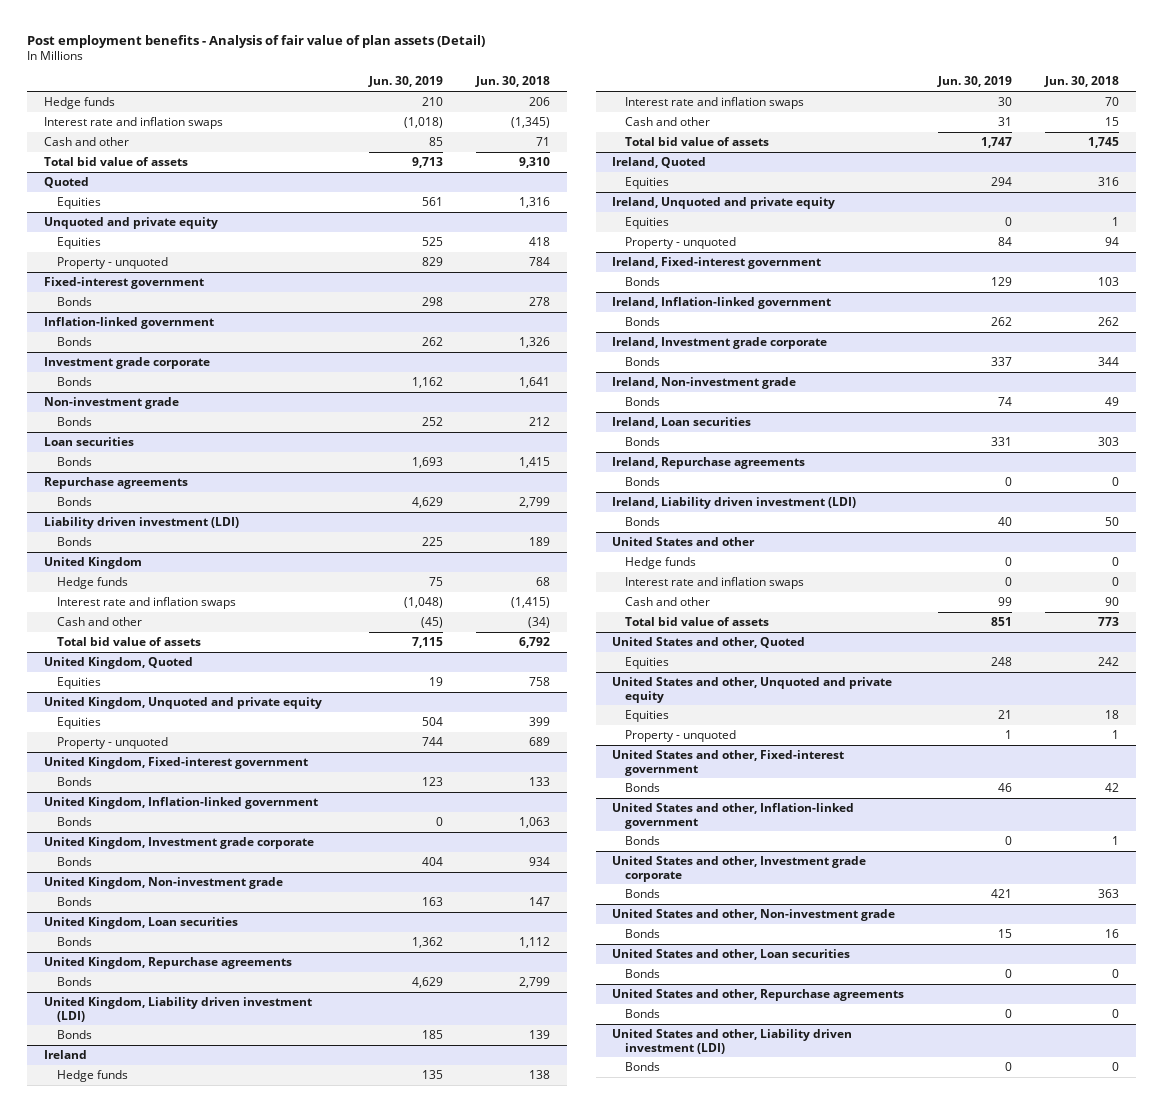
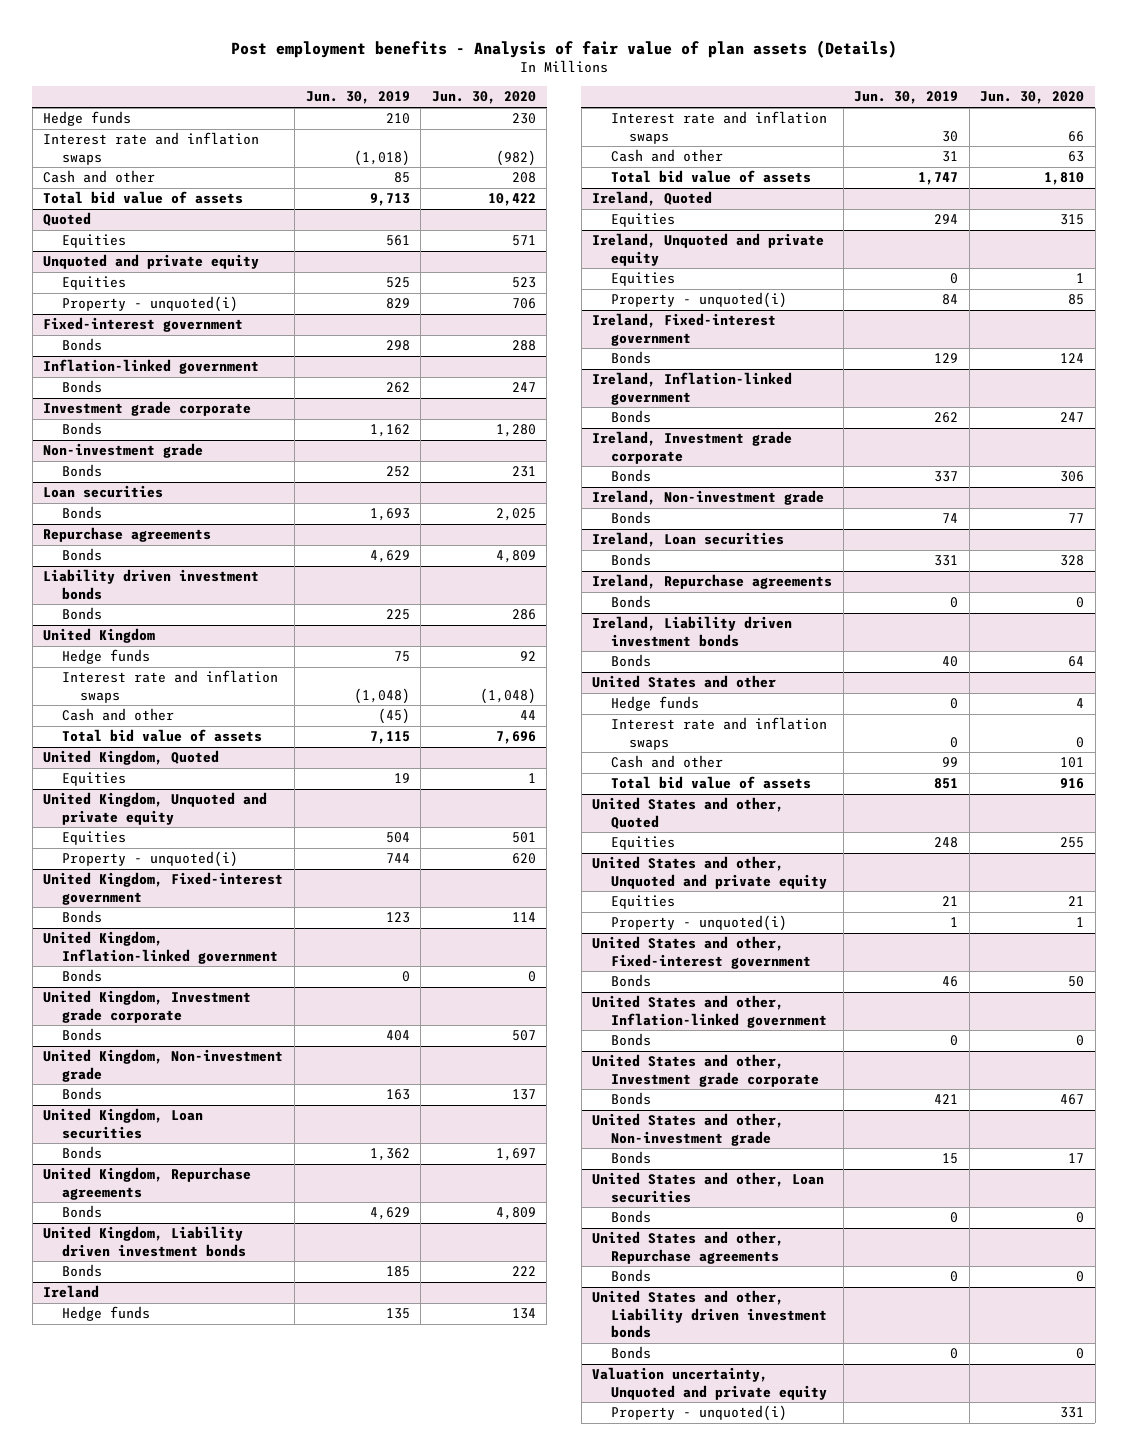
- Post employment benefits - Analysis of fair value of plan assets (Detail)
+ Post employment benefits - Analysis of fair value of plan assets (Details)
- | Jun. 30, 2019 | Jun. 30, 2018
+ | Jun. 30, 2019 | Jun. 30, 2020
@ Unquoted and private equity
- Property - unquoted | 829 | 784
+ Property - unquoted(i) | 829 | 706
- Liability driven investment (LDI)
+ Liability driven investment bonds
@ United Kingdom, Unquoted and private equity
- Property - unquoted | 744 | 689
+ Property - unquoted(i) | 744 | 620
- United Kingdom, Liability driven investment (LDI)
+ United Kingdom, Liability driven investment bonds
@ Ireland, Unquoted and private equity
- Property - unquoted | 84 | 94
+ Property - unquoted(i) | 84 | 85
- Ireland, Liability driven investment (LDI)
+ Ireland, Liability driven investment bonds
@ United States and other, Unquoted and private equity
- Property - unquoted | 1 | 1
+ Property - unquoted(i) | 1 | 1
- United States and other, Liability driven investment (LDI)
+ United States and other, Liability driven investment bonds
+ Valuation uncertainty, Unquoted and private equity
+ Property - unquoted(i) | | 331

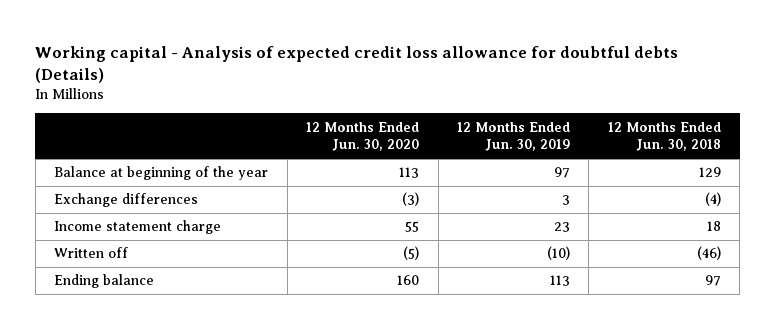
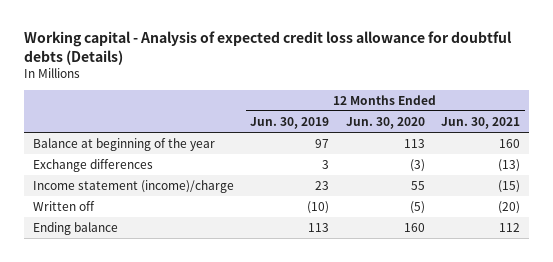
- | 12 Months Ended Jun. 30, 2020 | 12 Months Ended Jun. 30, 2019 | 12 Months Ended Jun. 30, 2018
+ | 12 Months Ended Jun. 30, 2019 | 12 Months Ended Jun. 30, 2020 | 12 Months Ended Jun. 30, 2021
- Income statement charge | 55 | 23 | 18
+ Income statement (income)/charge | 23 | 55 | (15)

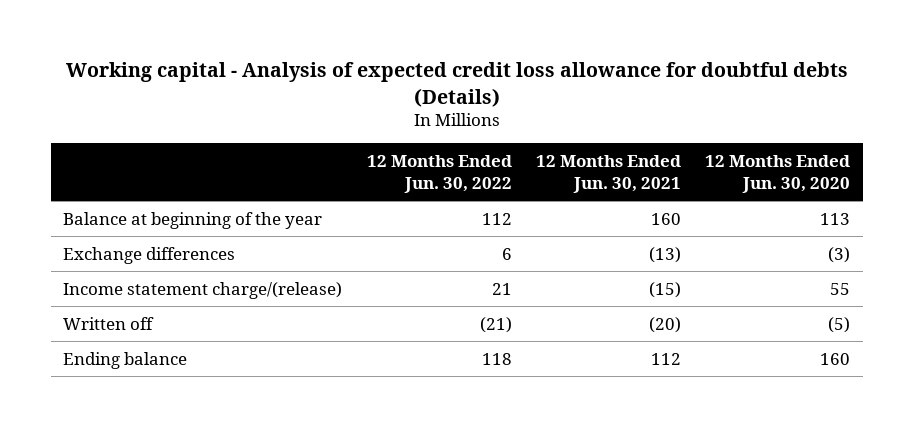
- | 12 Months Ended Jun. 30, 2019 | 12 Months Ended Jun. 30, 2020 | 12 Months Ended Jun. 30, 2021
+ | 12 Months Ended Jun. 30, 2022 | 12 Months Ended Jun. 30, 2021 | 12 Months Ended Jun. 30, 2020
- Income statement (income)/charge | 23 | 55 | (15)
+ Income statement charge/(release) | 21 | (15) | 55

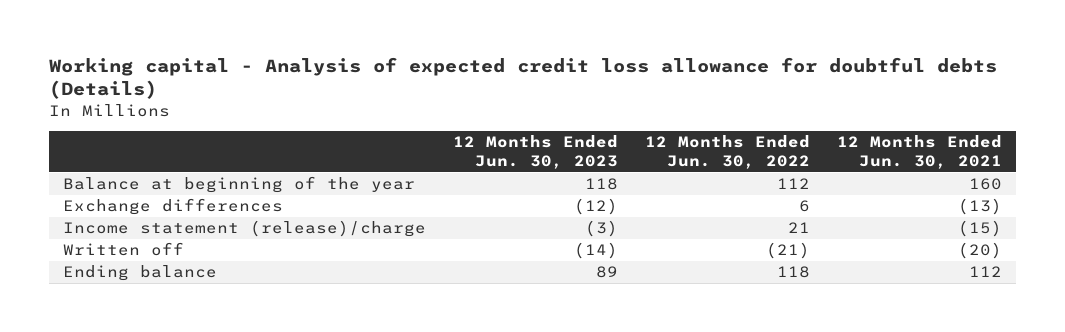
- | 12 Months Ended Jun. 30, 2022 | 12 Months Ended Jun. 30, 2021 | 12 Months Ended Jun. 30, 2020
+ | 12 Months Ended Jun. 30, 2023 | 12 Months Ended Jun. 30, 2022 | 12 Months Ended Jun. 30, 2021
- Income statement charge/(release) | 21 | (15) | 55
+ Income statement (release)/charge | (3) | 21 | (15)

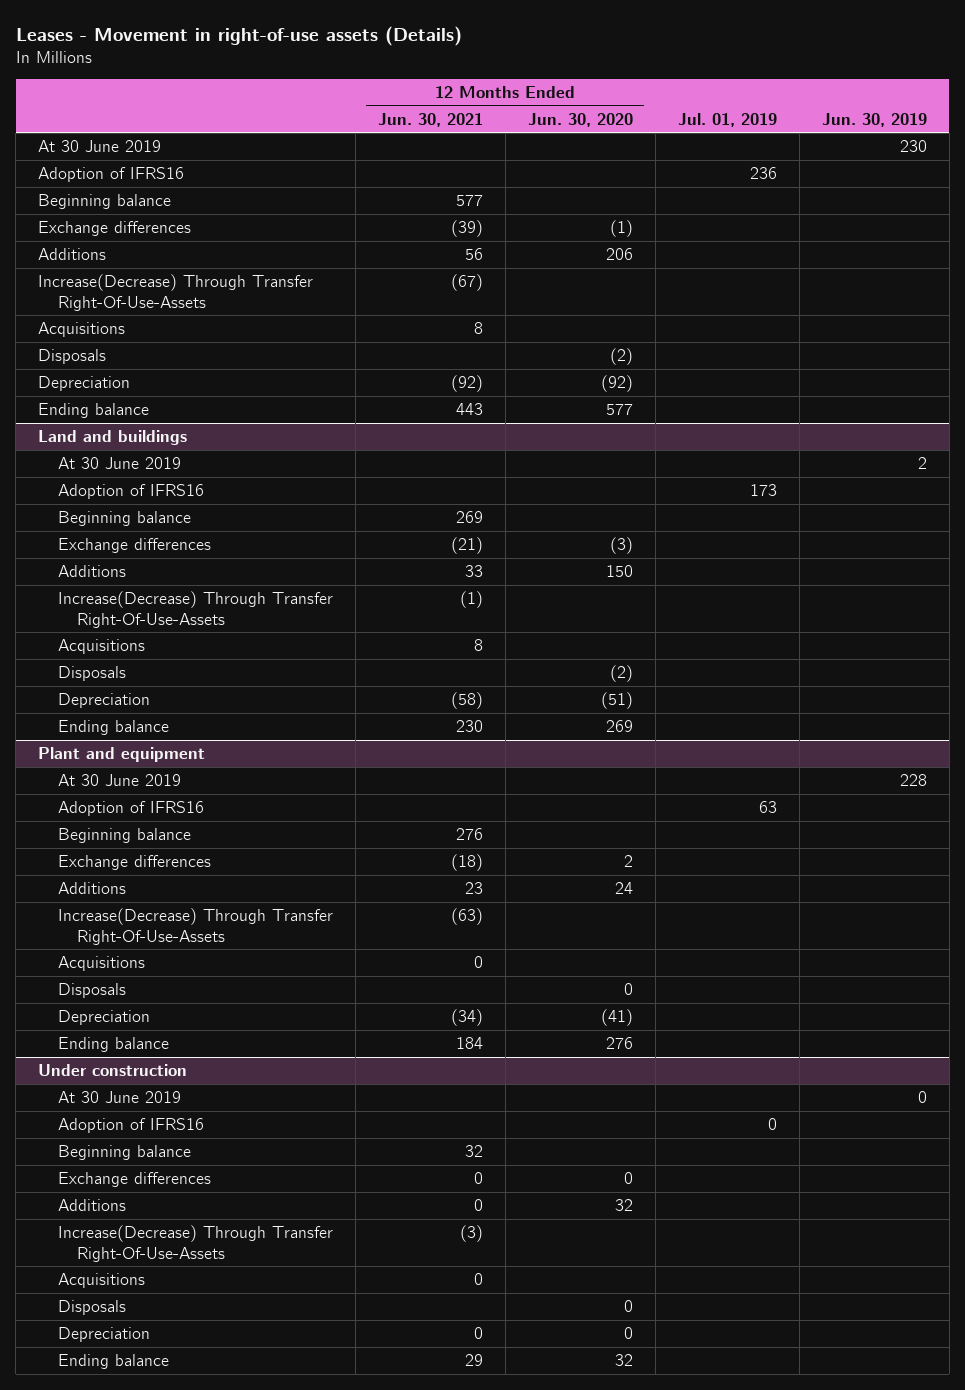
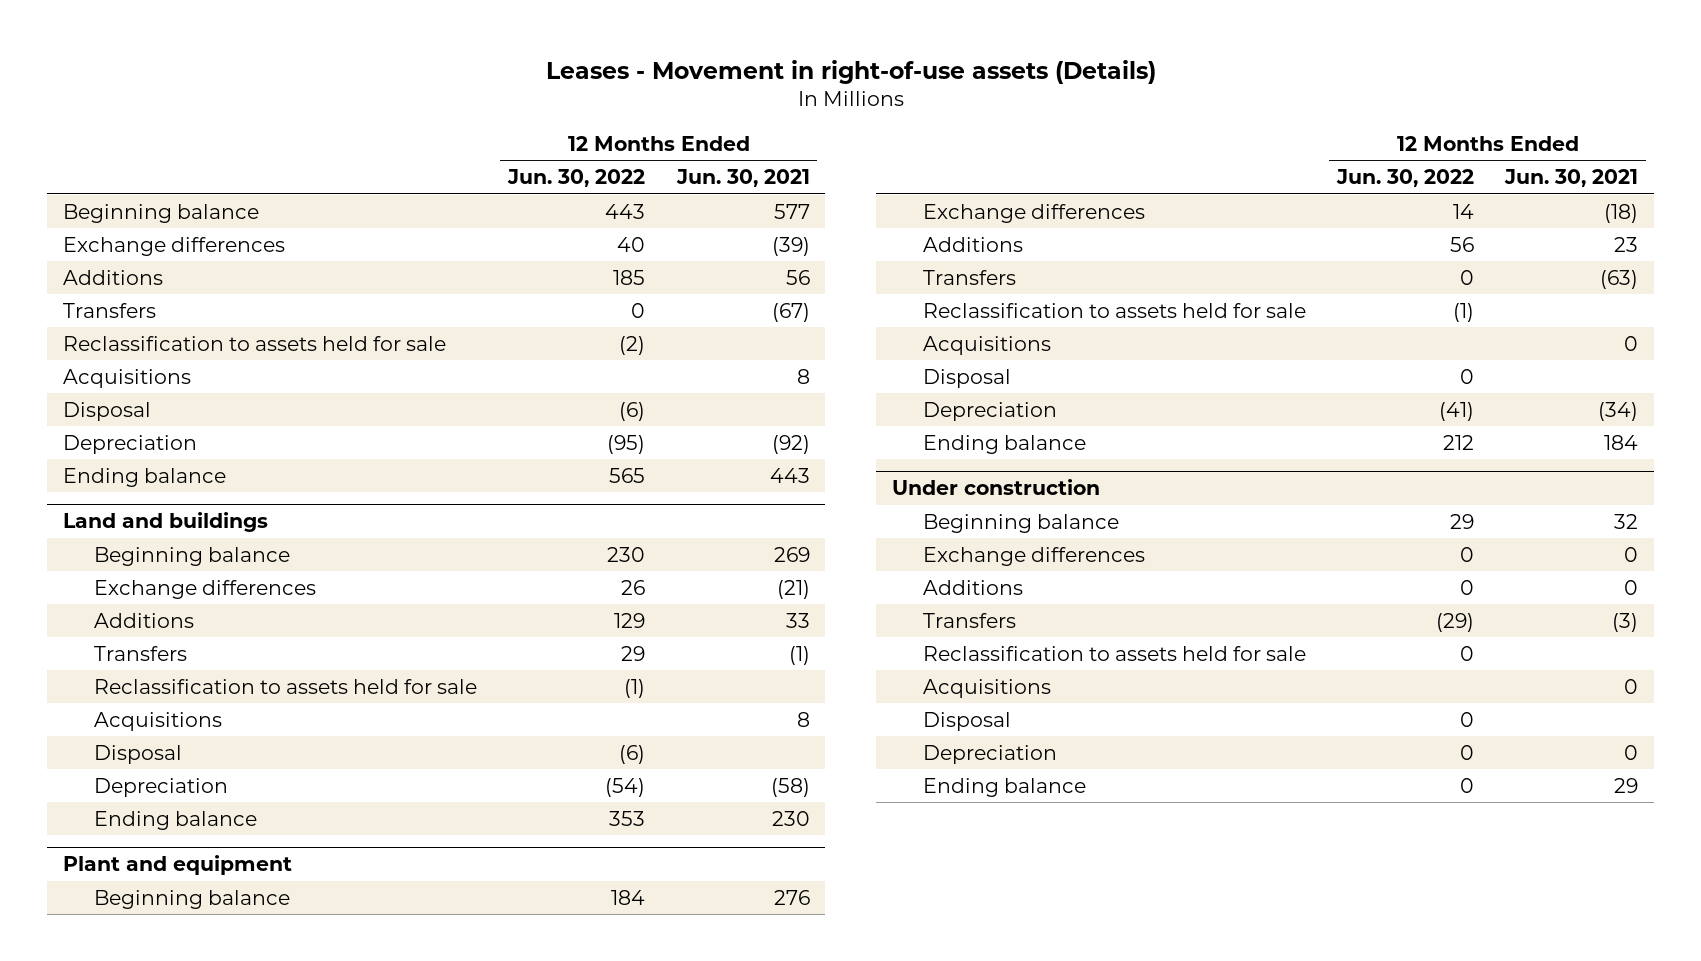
- | 12 Months Ended Jun. 30, 2021 | 12 Months Ended Jun. 30, 2020 | Jul. 01, 2019 | Jun. 30, 2019
+ | 12 Months Ended Jun. 30, 2022 | 12 Months Ended Jun. 30, 2021
- At 30 June 2019 | | | | 230
- Adoption of IFRS16 | | | 236 |
- Increase(Decrease) Through Transfer Right-Of-Use-Assets | (67) | | |
+ Transfers | 0 | (67)
+ Reclassification to assets held for sale | (2) |
- Disposals | | (2) | |
+ Disposal | (6) |
@ Land and buildings
- At 30 June 2019 | | | | 2
- Adoption of IFRS16 | | | 173 |
- Increase(Decrease) Through Transfer Right-Of-Use-Assets | (1) | | |
+ Transfers | 29 | (1)
+ Reclassification to assets held for sale | (1) |
- Disposals | | (2) | |
+ Disposal | (6) |
@ Plant and equipment
- At 30 June 2019 | | | | 228
- Adoption of IFRS16 | | | 63 |
- Increase(Decrease) Through Transfer Right-Of-Use-Assets | (63) | | |
+ Transfers | 0 | (63)
+ Reclassification to assets held for sale | (1) |
- Disposals | | 0 | |
+ Disposal | 0 |
@ Under construction
- At 30 June 2019 | | | | 0
- Adoption of IFRS16 | | | 0 |
- Increase(Decrease) Through Transfer Right-Of-Use-Assets | (3) | | |
+ Transfers | (29) | (3)
+ Reclassification to assets held for sale | 0 |
- Disposals | | 0 | |
+ Disposal | 0 |

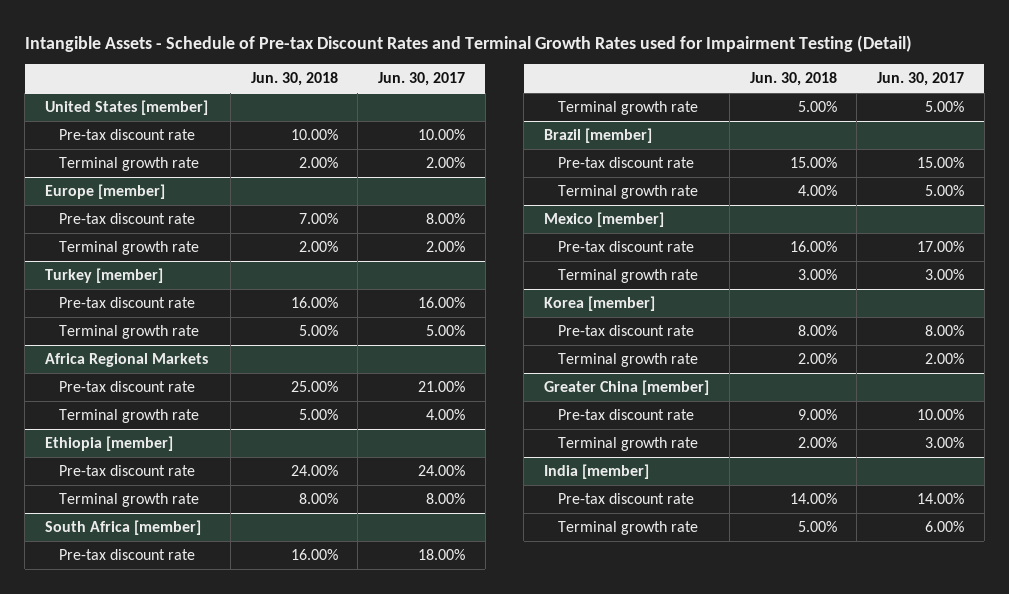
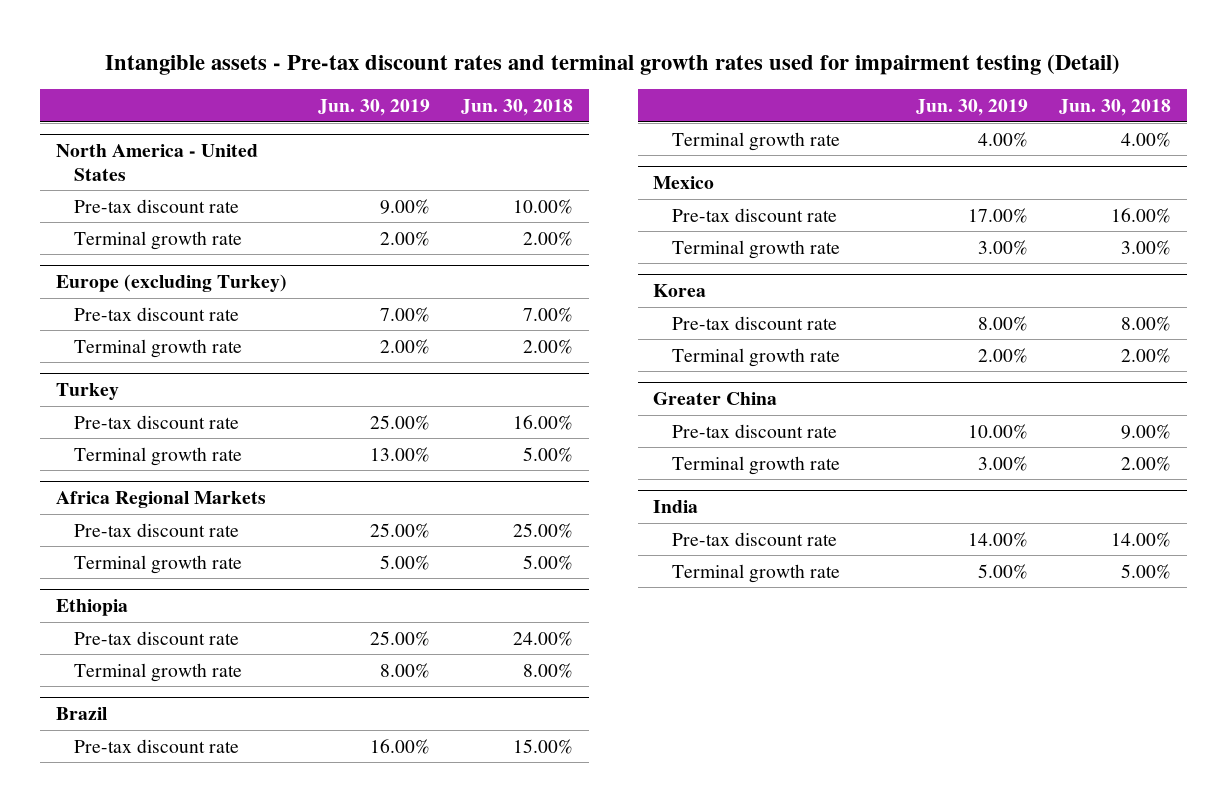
- Intangible Assets - Schedule of Pre-tax Discount Rates and Terminal Growth Rates used for Impairment Testing (Detail)
+ Intangible assets - Pre-tax discount rates and terminal growth rates used for impairment testing (Detail)
- | Jun. 30, 2018 | Jun. 30, 2017
+ | Jun. 30, 2019 | Jun. 30, 2018
- United States [member]
+ North America - United States
- Europe [member]
+ Europe (excluding Turkey)
- Turkey [member]
+ Turkey
- Ethiopia [member]
+ Ethiopia
- South Africa [member]
- Pre-tax discount rate | 16.00% | 18.00%
- Terminal growth rate | 5.00% | 5.00%
- Brazil [member]
+ Brazil
- Mexico [member]
+ Mexico
- Korea [member]
+ Korea
- Greater China [member]
+ Greater China
- India [member]
+ India

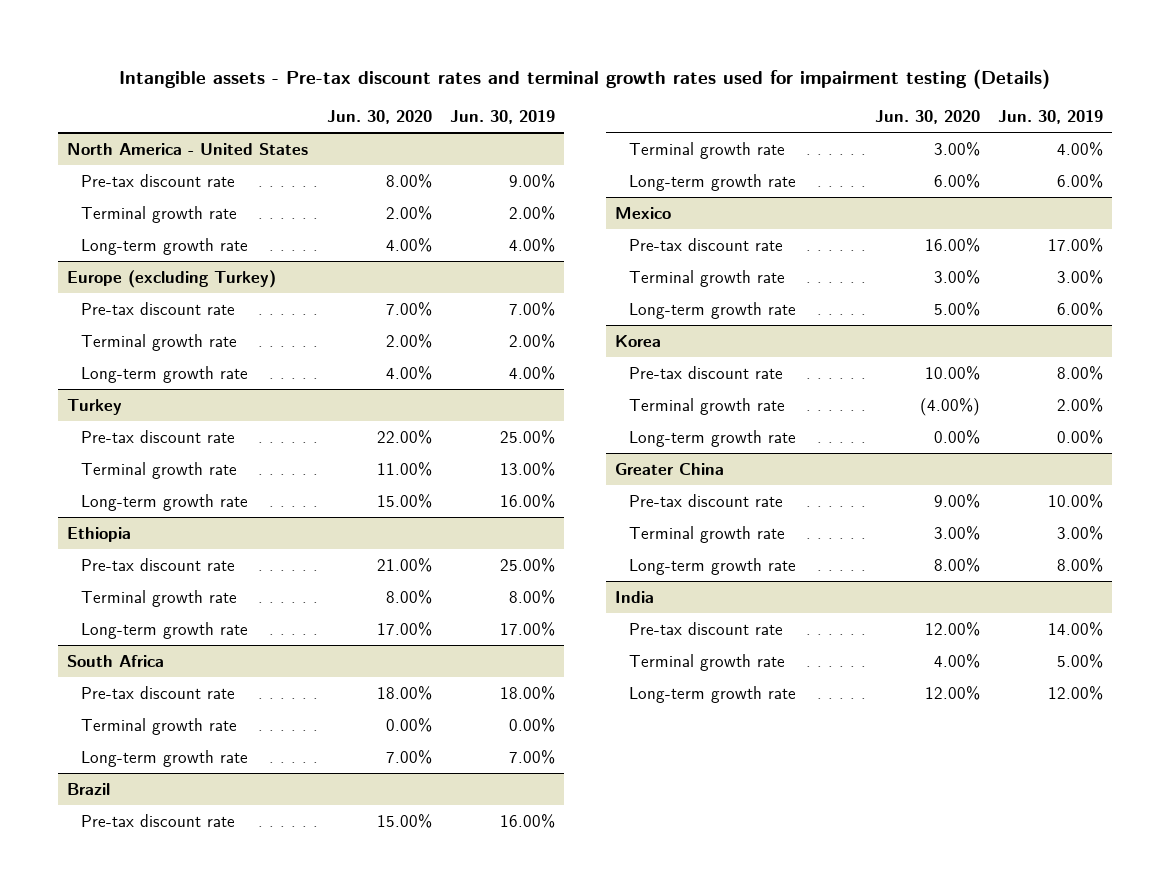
- Intangible assets - Pre-tax discount rates and terminal growth rates used for impairment testing (Detail)
+ Intangible assets - Pre-tax discount rates and terminal growth rates used for impairment testing (Details)
- | Jun. 30, 2019 | Jun. 30, 2018
+ | Jun. 30, 2020 | Jun. 30, 2019
@ North America - United States
+ Long-term growth rate | 4.00% | 4.00%
@ Europe (excluding Turkey)
+ Long-term growth rate | 4.00% | 4.00%
- Africa Regional Markets
- Pre-tax discount rate | 25.00% | 25.00%
- Terminal growth rate | 5.00% | 5.00%
@ Turkey
+ Long-term growth rate | 15.00% | 16.00%
@ Ethiopia
+ Long-term growth rate | 17.00% | 17.00%
+ South Africa
+ Pre-tax discount rate | 18.00% | 18.00%
+ Terminal growth rate | 0.00% | 0.00%
+ Long-term growth rate | 7.00% | 7.00%
@ Brazil
+ Long-term growth rate | 6.00% | 6.00%
@ Mexico
+ Long-term growth rate | 5.00% | 6.00%
@ Korea
+ Long-term growth rate | 0.00% | 0.00%
@ Greater China
+ Long-term growth rate | 8.00% | 8.00%
@ India
+ Long-term growth rate | 12.00% | 12.00%

